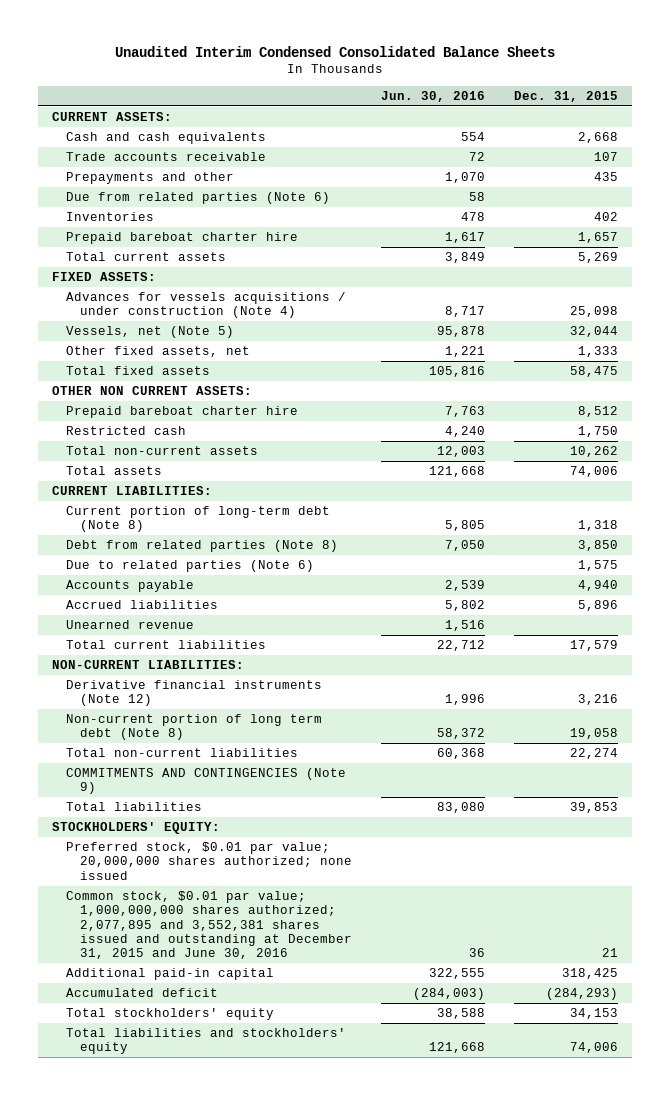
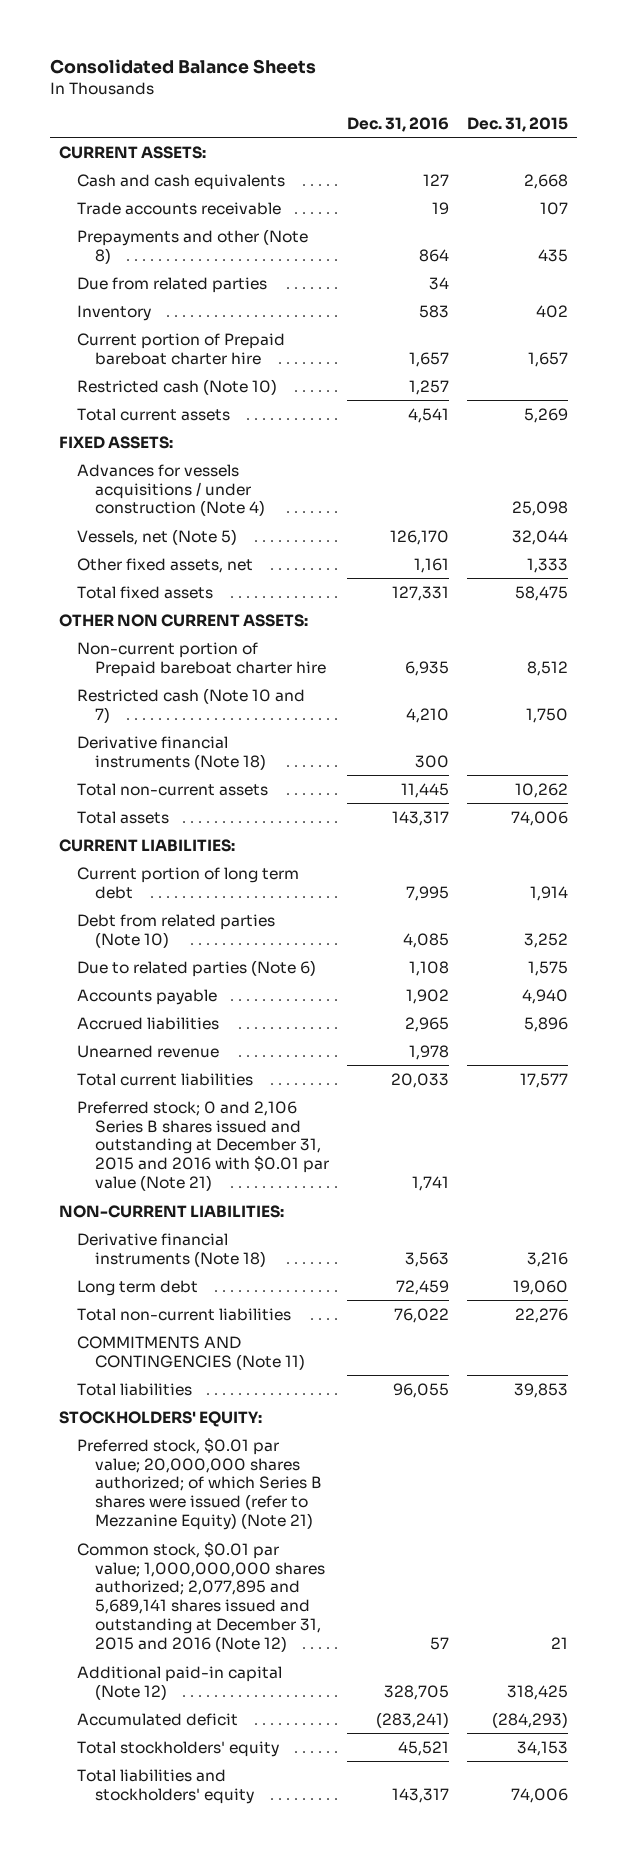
- Unaudited Interim Condensed Consolidated Balance Sheets
+ Consolidated Balance Sheets
- | Jun. 30, 2016 | Dec. 31, 2015
+ | Dec. 31, 2016 | Dec. 31, 2015
- Prepayments and other | 1,070 | 435
- Due from related parties (Note 6) | 58 |
- Inventories | 478 | 402
- Prepaid bareboat charter hire | 1,617 | 1,657
+ Prepayments and other (Note 8) | 864 | 435
+ Due from related parties | 34 |
+ Inventory | 583 | 402
+ Current portion of Prepaid bareboat charter hire | 1,657 | 1,657
+ Restricted cash (Note 10) | 1,257 |
- Prepaid bareboat charter hire | 7,763 | 8,512
- Restricted cash | 4,240 | 1,750
+ Non-current portion of Prepaid bareboat charter hire | 6,935 | 8,512
+ Restricted cash (Note 10 and 7) | 4,210 | 1,750
+ Derivative financial instruments (Note 18) | 300 |
- Current portion of long-term debt (Note 8) | 5,805 | 1,318
- Debt from related parties (Note 8) | 7,050 | 3,850
+ Current portion of long term debt | 7,995 | 1,914
+ Debt from related parties (Note 10) | 4,085 | 3,252
- Total current liabilities | 22,712 | 17,579
+ Total current liabilities | 20,033 | 17,577
+ Preferred stock; 0 and 2,106 Series B shares issued and outstanding at December 31, 2015 and 2016 with $0.01 par value (Note 21) | 1,741 |
- Derivative financial instruments (Note 12) | 1,996 | 3,216
- Non-current portion of long term debt (Note 8) | 58,372 | 19,058
- Total non-current liabilities | 60,368 | 22,274
- COMMITMENTS AND CONTINGENCIES (Note 9)
+ Derivative financial instruments (Note 18) | 3,563 | 3,216
+ Long term debt | 72,459 | 19,060
+ Total non-current liabilities | 76,022 | 22,276
+ COMMITMENTS AND CONTINGENCIES (Note 11)
- Preferred stock, $0.01 par value; 20,000,000 shares authorized; none issued
- Common stock, $0.01 par value; 1,000,000,000 shares authorized; 2,077,895 and 3,552,381 shares issued and outstanding at December 31, 2015 and June 30, 2016 | 36 | 21
- Additional paid-in capital | 322,555 | 318,425
+ Preferred stock, $0.01 par value; 20,000,000 shares authorized; of which Series B shares were issued (refer to Mezzanine Equity) (Note 21)
+ Common stock, $0.01 par value; 1,000,000,000 shares authorized; 2,077,895 and 5,689,141 shares issued and outstanding at December 31, 2015 and 2016 (Note 12) | 57 | 21
+ Additional paid-in capital (Note 12) | 328,705 | 318,425

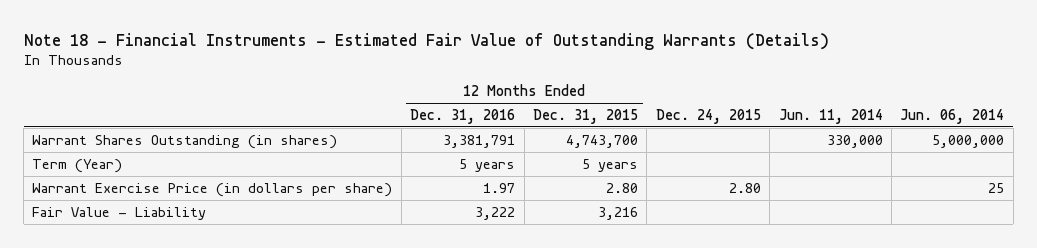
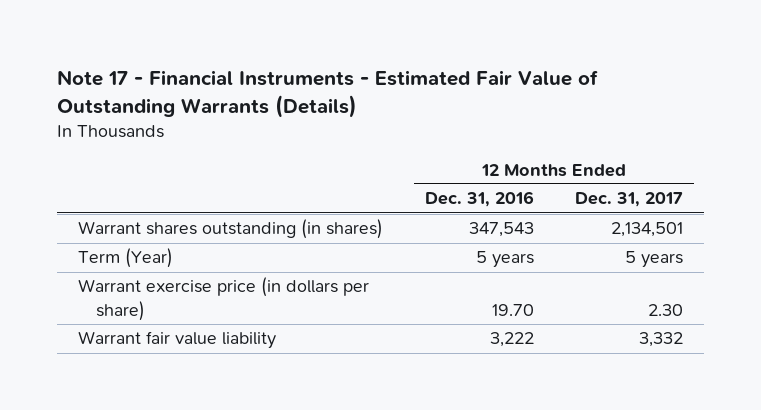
- Note 18 - Financial Instruments - Estimated Fair Value of Outstanding Warrants (Details)
+ Note 17 - Financial Instruments - Estimated Fair Value of Outstanding Warrants (Details)
- | 12 Months Ended Dec. 31, 2016 | 12 Months Ended Dec. 31, 2015 | Dec. 24, 2015 | Jun. 11, 2014 | Jun. 06, 2014
+ | 12 Months Ended Dec. 31, 2016 | 12 Months Ended Dec. 31, 2017
- Warrant Shares Outstanding (in shares) | 3,381,791 | 4,743,700 | | 330,000 | 5,000,000
+ Warrant shares outstanding (in shares) | 347,543 | 2,134,501
- Warrant Exercise Price (in dollars per share) | 1.97 | 2.80 | 2.80 | | 25
- Fair Value - Liability | 3,222 | 3,216 | | |
+ Warrant exercise price (in dollars per share) | 19.70 | 2.30
+ Warrant fair value liability | 3,222 | 3,332

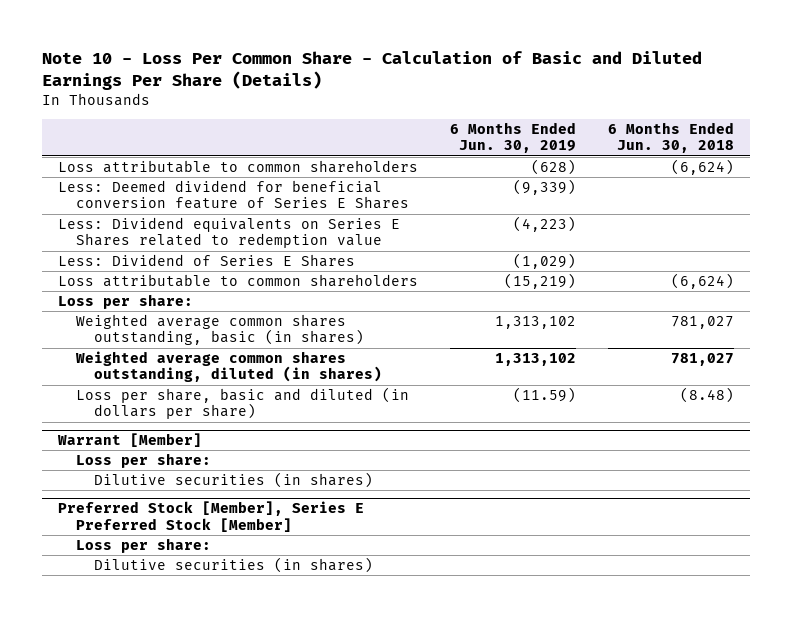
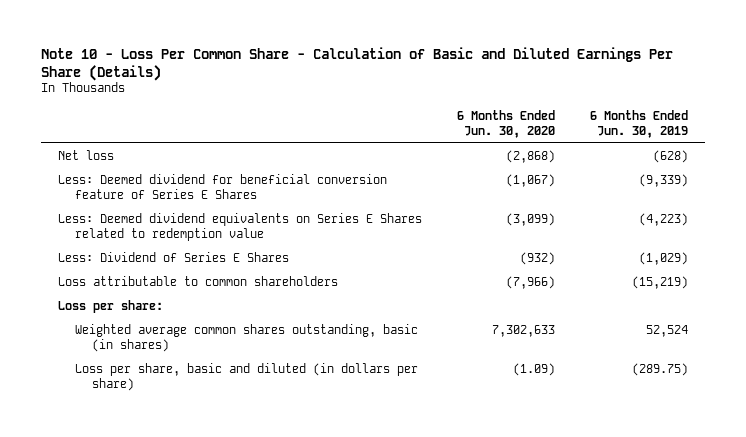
- | 6 Months Ended Jun. 30, 2019 | 6 Months Ended Jun. 30, 2018
+ | 6 Months Ended Jun. 30, 2020 | 6 Months Ended Jun. 30, 2019
- Loss attributable to common shareholders | (628) | (6,624)
+ Net loss | (2,868) | (628)
- Less: Dividend equivalents on Series E Shares related to redemption value | (4,223) |
+ Less: Deemed dividend equivalents on Series E Shares related to redemption value | (3,099) | (4,223)
- Weighted average common shares outstanding, basic (in shares) | 1,313,102 | 781,027
- Weighted average common shares outstanding, diluted (in shares) | 1,313,102 | 781,027
- Loss per share, basic and diluted (in dollars per share) | (11.59) | (8.48)
- Warrant [Member]
- Loss per share:
- Dilutive securities (in shares)
- Preferred Stock [Member], Series E Preferred Stock [Member]
- Loss per share:
- Dilutive securities (in shares)
+ Weighted average common shares outstanding, basic (in shares) | 7,302,633 | 52,524
+ Loss per share, basic and diluted (in dollars per share) | (1.09) | (289.75)

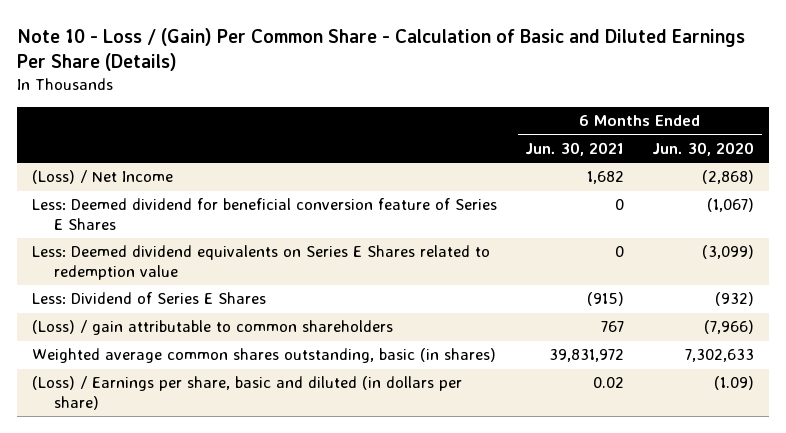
- Note 10 - Loss Per Common Share - Calculation of Basic and Diluted Earnings Per Share (Details)
+ Note 10 - Loss / (Gain) Per Common Share - Calculation of Basic and Diluted Earnings Per Share (Details)
- | 6 Months Ended Jun. 30, 2020 | 6 Months Ended Jun. 30, 2019
+ | 6 Months Ended Jun. 30, 2021 | 6 Months Ended Jun. 30, 2020
- Net loss | (2,868) | (628)
+ (Loss) / Net Income | 1,682 | (2,868)
- Loss attributable to common shareholders | (7,966) | (15,219)
- Loss per share:
+ (Loss) / gain attributable to common shareholders | 767 | (7,966)
- Loss per share, basic and diluted (in dollars per share) | (1.09) | (289.75)
+ (Loss) / Earnings per share, basic and diluted (in dollars per share) | 0.02 | (1.09)

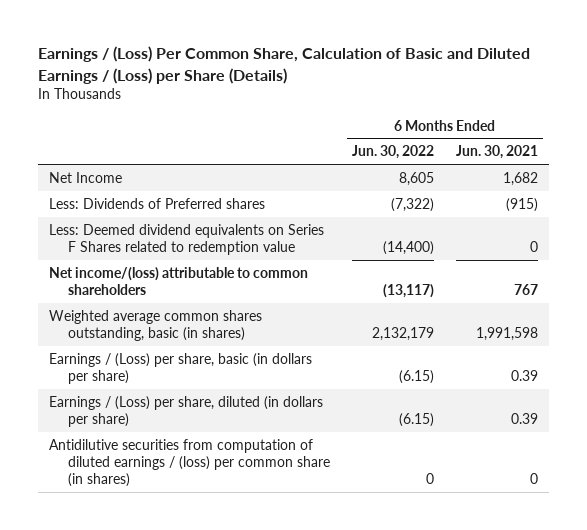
- Note 10 - Loss / (Gain) Per Common Share - Calculation of Basic and Diluted Earnings Per Share (Details)
+ Earnings / (Loss) Per Common Share, Calculation of Basic and Diluted Earnings / (Loss) per Share (Details)
- | 6 Months Ended Jun. 30, 2021 | 6 Months Ended Jun. 30, 2020
+ | 6 Months Ended Jun. 30, 2022 | 6 Months Ended Jun. 30, 2021
- (Loss) / Net Income | 1,682 | (2,868)
- Less: Deemed dividend for beneficial conversion feature of Series E Shares | 0 | (1,067)
- Less: Deemed dividend equivalents on Series E Shares related to redemption value | 0 | (3,099)
- Less: Dividend of Series E Shares | (915) | (932)
- (Loss) / gain attributable to common shareholders | 767 | (7,966)
- Weighted average common shares outstanding, basic (in shares) | 39,831,972 | 7,302,633
- (Loss) / Earnings per share, basic and diluted (in dollars per share) | 0.02 | (1.09)
+ Net Income | 8,605 | 1,682
+ Less: Dividends of Preferred shares | (7,322) | (915)
+ Less: Deemed dividend equivalents on Series F Shares related to redemption value | (14,400) | 0
+ Net income/(loss) attributable to common shareholders | (13,117) | 767
+ Weighted average common shares outstanding, basic (in shares) | 2,132,179 | 1,991,598
+ Earnings / (Loss) per share, basic (in dollars per share) | (6.15) | 0.39
+ Earnings / (Loss) per share, diluted (in dollars per share) | (6.15) | 0.39
+ Antidilutive securities from computation of diluted earnings / (loss) per common share (in shares) | 0 | 0

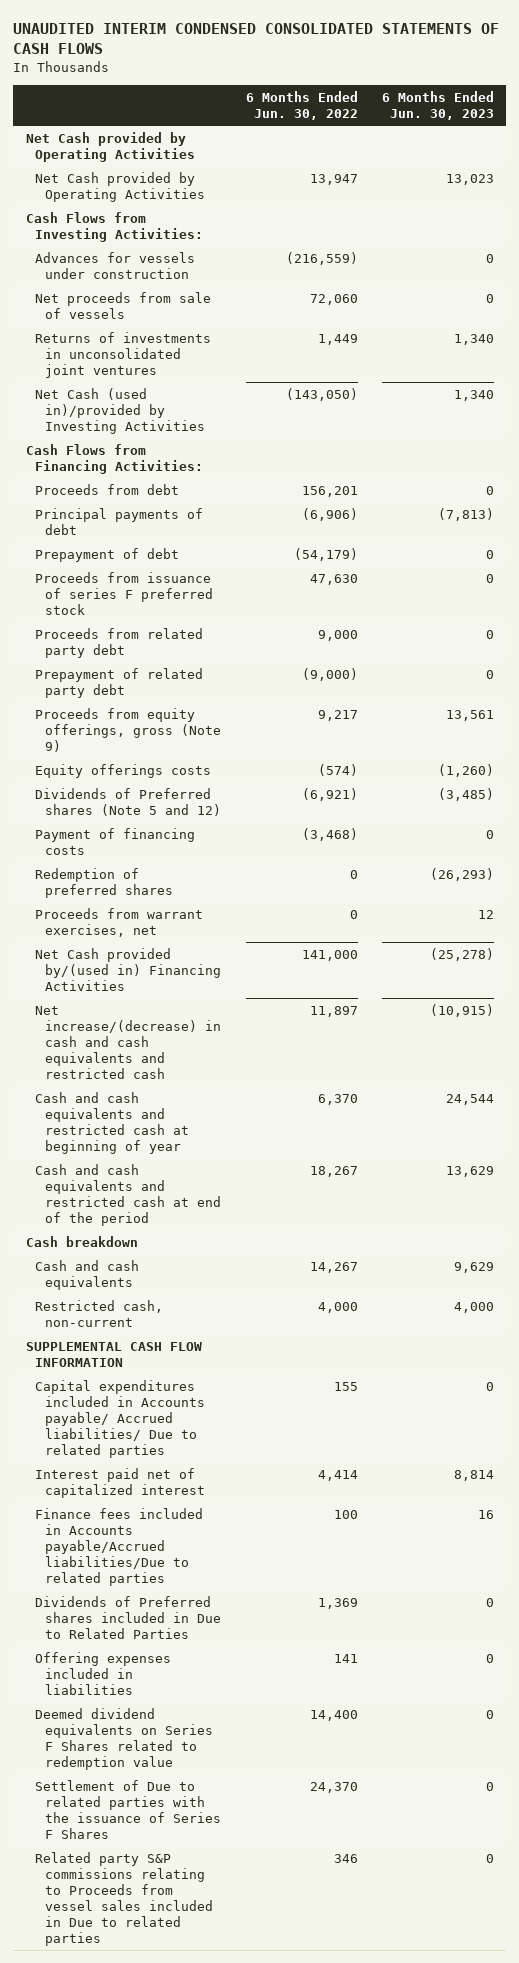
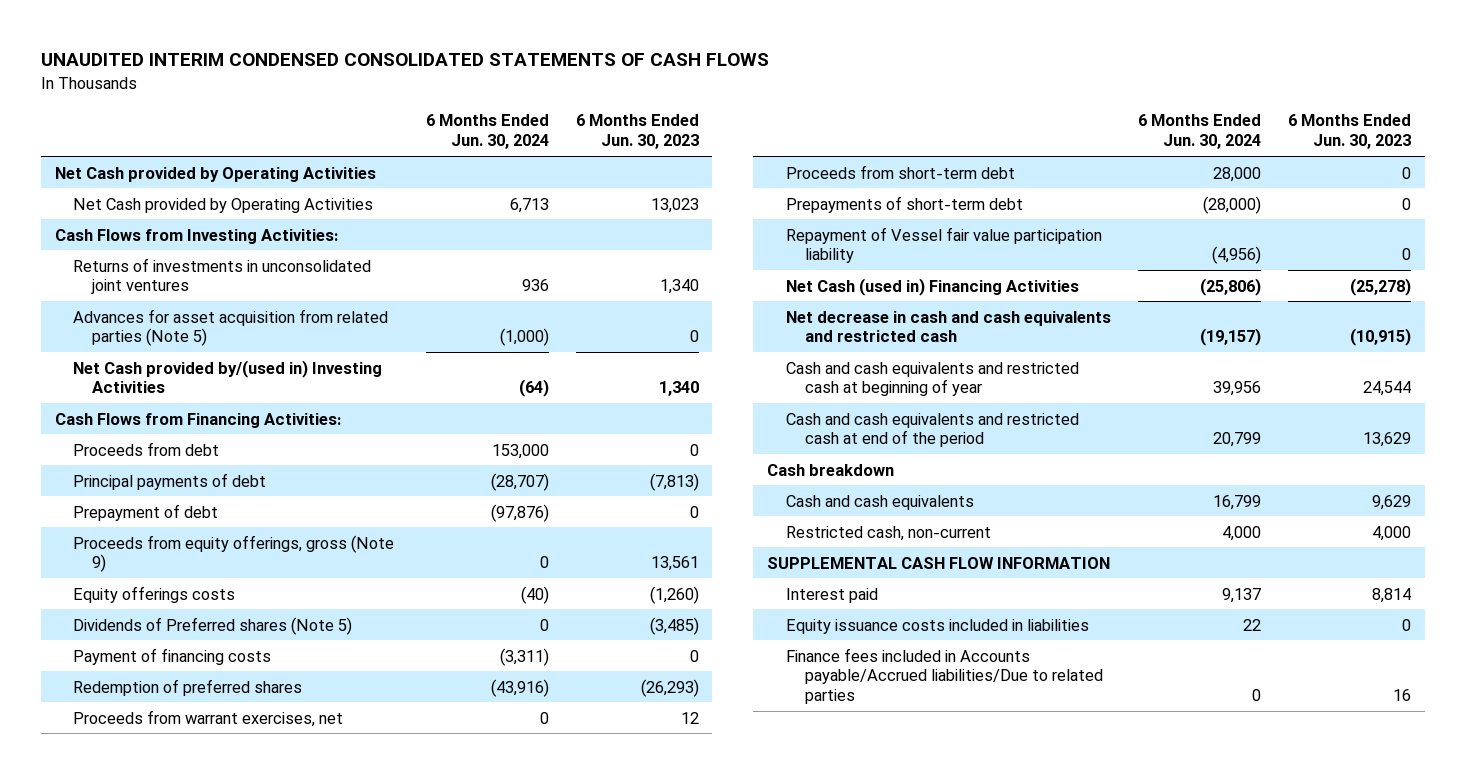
- | 6 Months Ended Jun. 30, 2022 | 6 Months Ended Jun. 30, 2023
+ | 6 Months Ended Jun. 30, 2024 | 6 Months Ended Jun. 30, 2023
- Advances for vessels under construction | (216,559) | 0
- Net proceeds from sale of vessels | 72,060 | 0
- Net Cash (used in)/provided by Investing Activities | (143,050) | 1,340
+ Advances for asset acquisition from related parties (Note 5) | (1,000) | 0
+ Net Cash provided by/(used in) Investing Activities | (64) | 1,340
- Proceeds from issuance of series F preferred stock | 47,630 | 0
- Proceeds from related party debt | 9,000 | 0
- Prepayment of related party debt | (9,000) | 0
- Dividends of Preferred shares (Note 5 and 12) | (6,921) | (3,485)
+ Dividends of Preferred shares (Note 5) | 0 | (3,485)
- Net Cash provided by/(used in) Financing Activities | 141,000 | (25,278)
- Net increase/(decrease) in cash and cash equivalents and restricted cash | 11,897 | (10,915)
+ Proceeds from short-term debt | 28,000 | 0
+ Prepayments of short-term debt | (28,000) | 0
+ Repayment of Vessel fair value participation liability | (4,956) | 0
+ Net Cash (used in) Financing Activities | (25,806) | (25,278)
+ Net decrease in cash and cash equivalents and restricted cash | (19,157) | (10,915)
- Capital expenditures included in Accounts payable/ Accrued liabilities/ Due to related parties | 155 | 0
- Interest paid net of capitalized interest | 4,414 | 8,814
+ Interest paid | 9,137 | 8,814
+ Equity issuance costs included in liabilities | 22 | 0
- Dividends of Preferred shares included in Due to Related Parties | 1,369 | 0
- Offering expenses included in liabilities | 141 | 0
- Deemed dividend equivalents on Series F Shares related to redemption value | 14,400 | 0
- Settlement of Due to related parties with the issuance of Series F Shares | 24,370 | 0
- Related party S&P commissions relating to Proceeds from vessel sales included in Due to related parties | 346 | 0

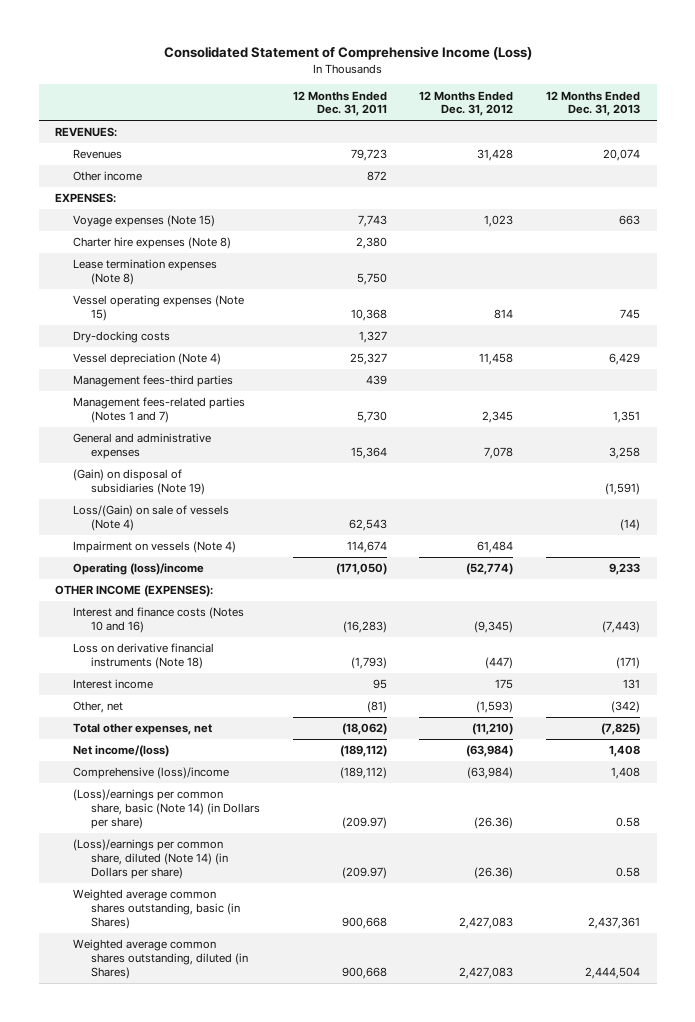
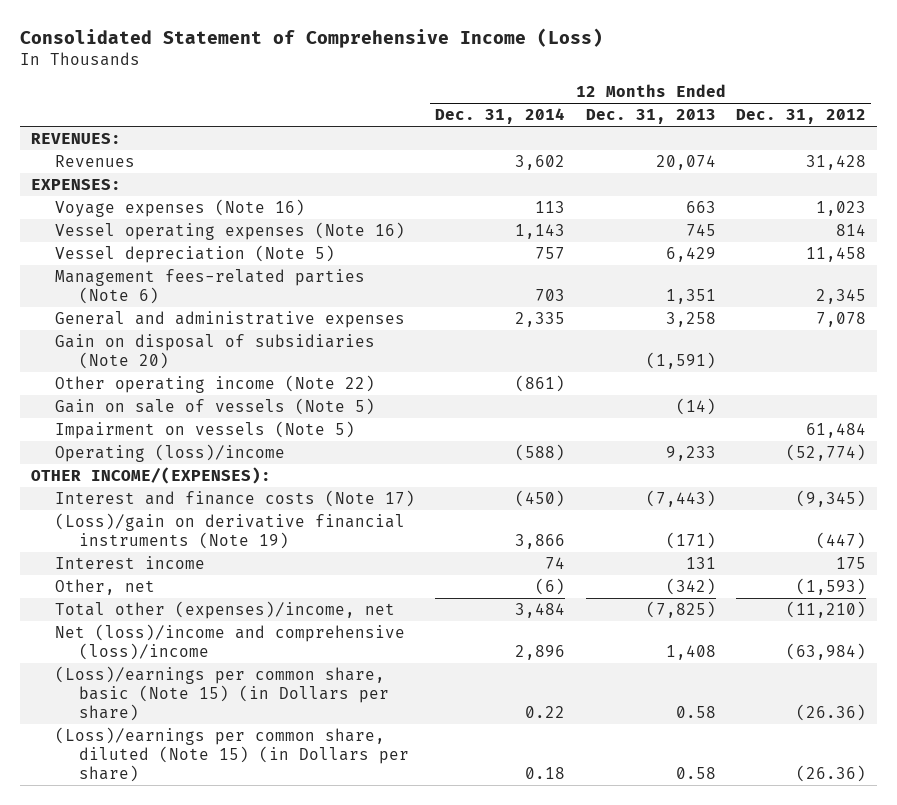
- | 12 Months Ended Dec. 31, 2011 | 12 Months Ended Dec. 31, 2012 | 12 Months Ended Dec. 31, 2013
+ | 12 Months Ended Dec. 31, 2014 | 12 Months Ended Dec. 31, 2013 | 12 Months Ended Dec. 31, 2012
- Other income | 872 | |
- Voyage expenses (Note 15) | 7,743 | 1,023 | 663
- Charter hire expenses (Note 8) | 2,380 | |
- Lease termination expenses (Note 8) | 5,750 | |
- Vessel operating expenses (Note 15) | 10,368 | 814 | 745
- Dry-docking costs | 1,327 | |
- Vessel depreciation (Note 4) | 25,327 | 11,458 | 6,429
- Management fees-third parties | 439 | |
- Management fees-related parties (Notes 1 and 7) | 5,730 | 2,345 | 1,351
+ Voyage expenses (Note 16) | 113 | 663 | 1,023
+ Vessel operating expenses (Note 16) | 1,143 | 745 | 814
+ Vessel depreciation (Note 5) | 757 | 6,429 | 11,458
+ Management fees-related parties (Note 6) | 703 | 1,351 | 2,345
- (Gain) on disposal of subsidiaries (Note 19) | | | (1,591)
- Loss/(Gain) on sale of vessels (Note 4) | 62,543 | | (14)
- Impairment on vessels (Note 4) | 114,674 | 61,484 |
+ Gain on disposal of subsidiaries (Note 20) | | (1,591) |
+ Other operating income (Note 22) | (861) | |
+ Gain on sale of vessels (Note 5) | | (14) |
+ Impairment on vessels (Note 5) | | | 61,484
- OTHER INCOME (EXPENSES):
- Interest and finance costs (Notes 10 and 16) | (16,283) | (9,345) | (7,443)
- Loss on derivative financial instruments (Note 18) | (1,793) | (447) | (171)
+ OTHER INCOME/(EXPENSES):
+ Interest and finance costs (Note 17) | (450) | (7,443) | (9,345)
+ (Loss)/gain on derivative financial instruments (Note 19) | 3,866 | (171) | (447)
- Total other expenses, net | (18,062) | (11,210) | (7,825)
- Net income/(loss) | (189,112) | (63,984) | 1,408
- Comprehensive (loss)/income | (189,112) | (63,984) | 1,408
- (Loss)/earnings per common share, basic (Note 14) (in Dollars per share) | (209.97) | (26.36) | 0.58
- (Loss)/earnings per common share, diluted (Note 14) (in Dollars per share) | (209.97) | (26.36) | 0.58
- Weighted average common shares outstanding, basic (in Shares) | 900,668 | 2,427,083 | 2,437,361
- Weighted average common shares outstanding, diluted (in Shares) | 900,668 | 2,427,083 | 2,444,504
+ Total other (expenses)/income, net | 3,484 | (7,825) | (11,210)
+ Net (loss)/income and comprehensive (loss)/income | 2,896 | 1,408 | (63,984)
+ (Loss)/earnings per common share, basic (Note 15) (in Dollars per share) | 0.22 | 0.58 | (26.36)
+ (Loss)/earnings per common share, diluted (Note 15) (in Dollars per share) | 0.18 | 0.58 | (26.36)

